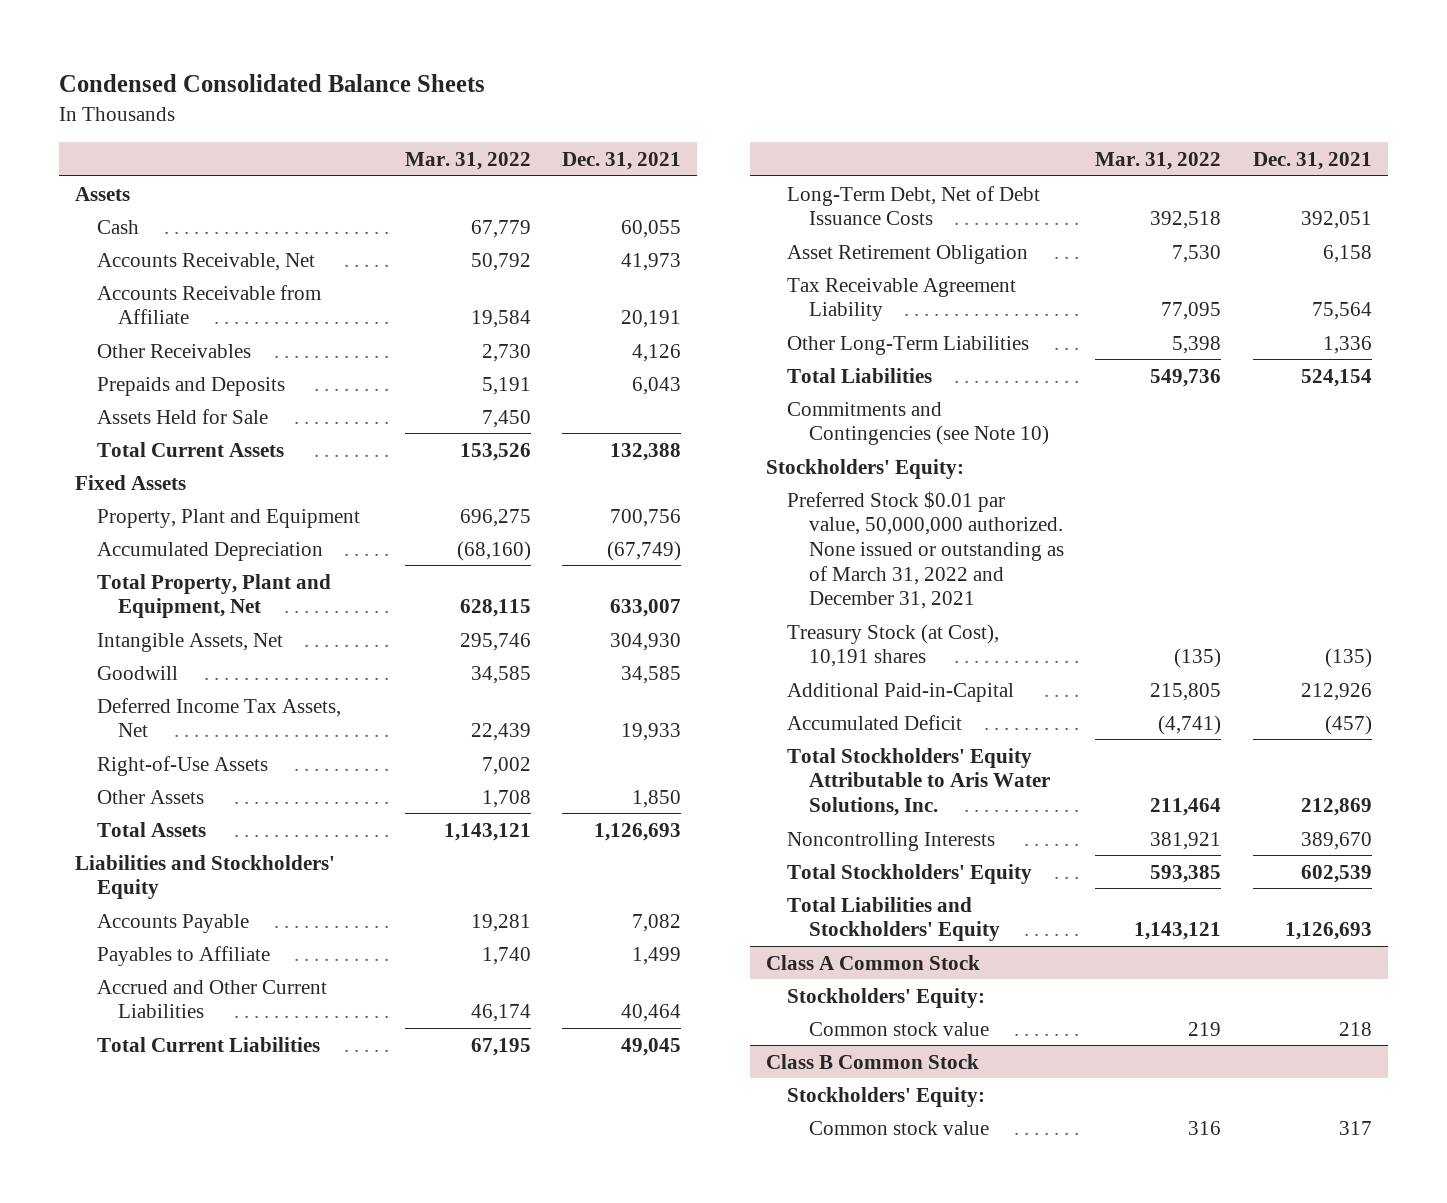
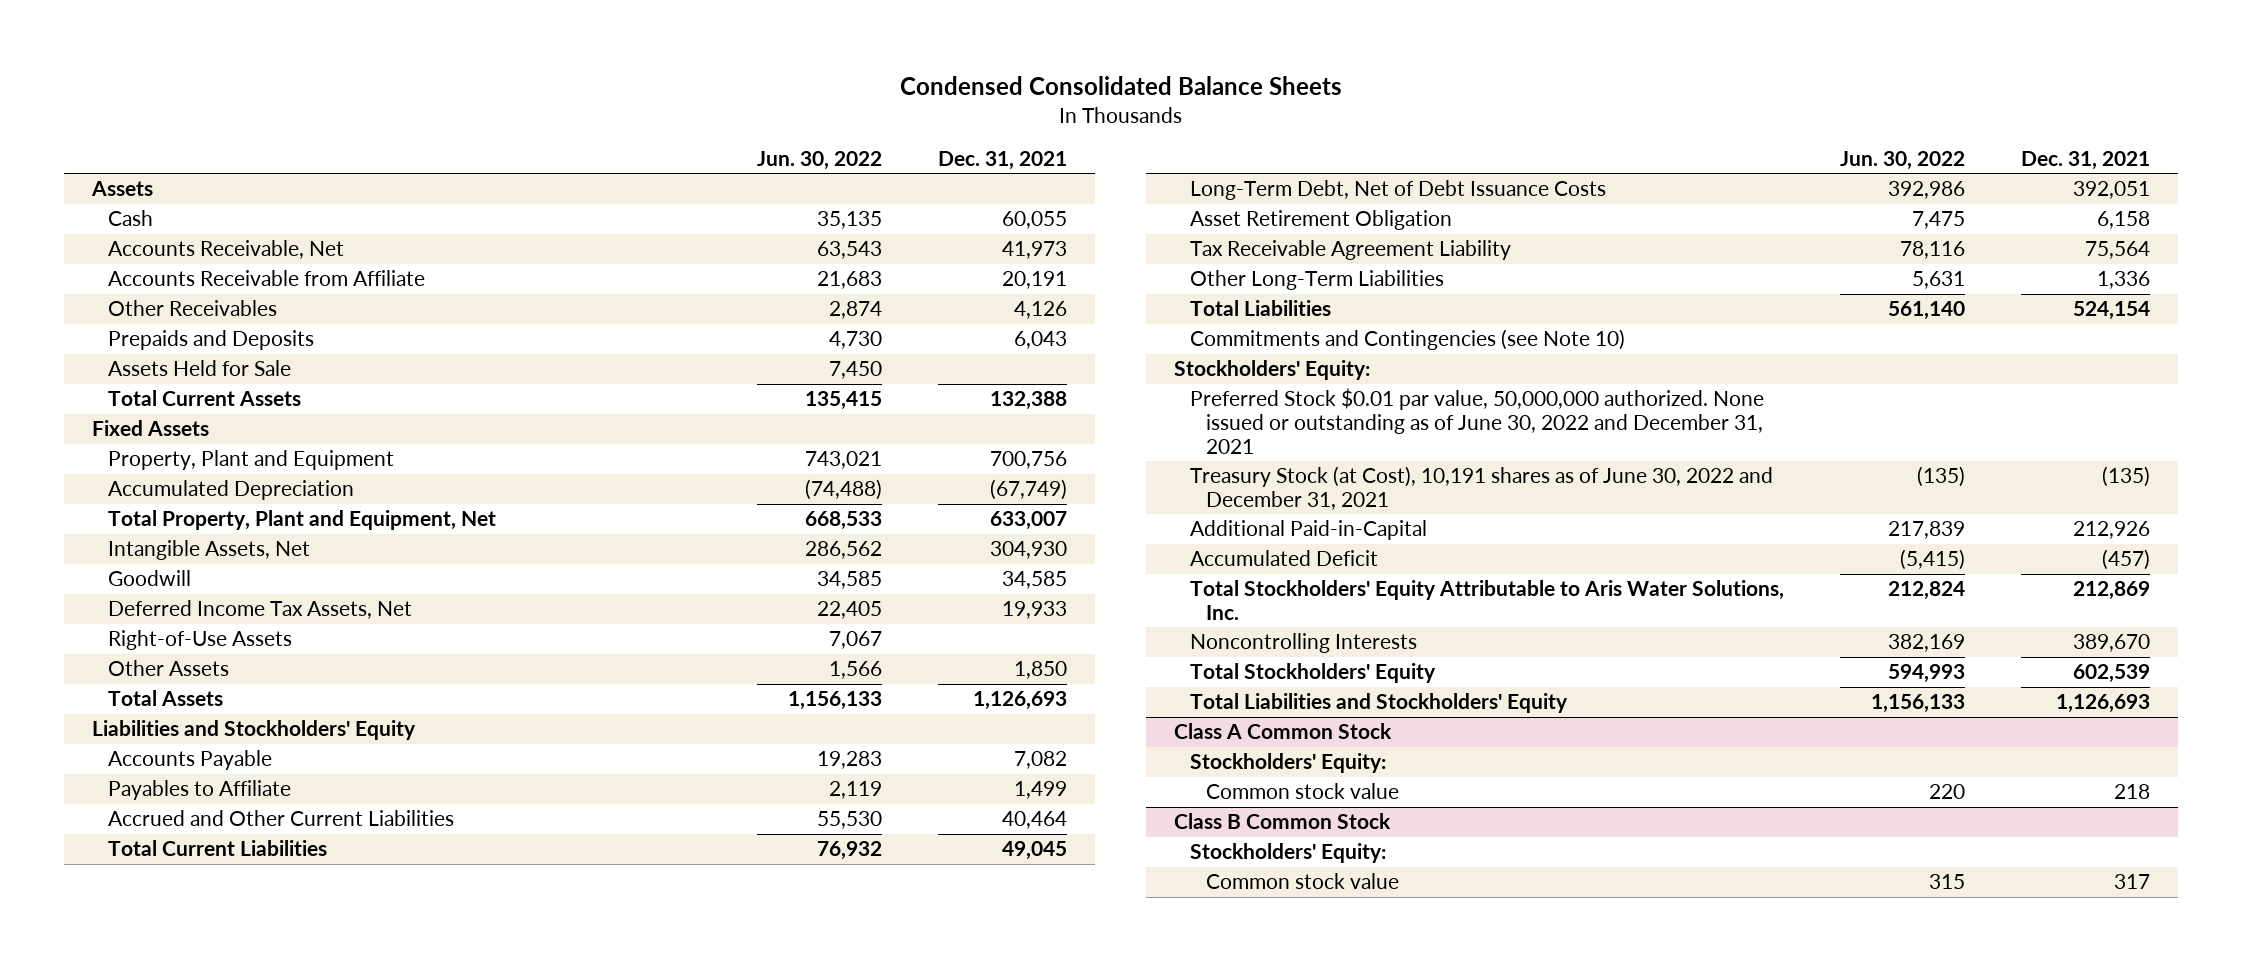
- | Mar. 31, 2022 | Dec. 31, 2021
+ | Jun. 30, 2022 | Dec. 31, 2021
- Preferred Stock $0.01 par value, 50,000,000 authorized. None issued or outstanding as of March 31, 2022 and December 31, 2021
- Treasury Stock (at Cost), 10,191 shares | (135) | (135)
+ Preferred Stock $0.01 par value, 50,000,000 authorized. None issued or outstanding as of June 30, 2022 and December 31, 2021
+ Treasury Stock (at Cost), 10,191 shares as of June 30, 2022 and December 31, 2021 | (135) | (135)

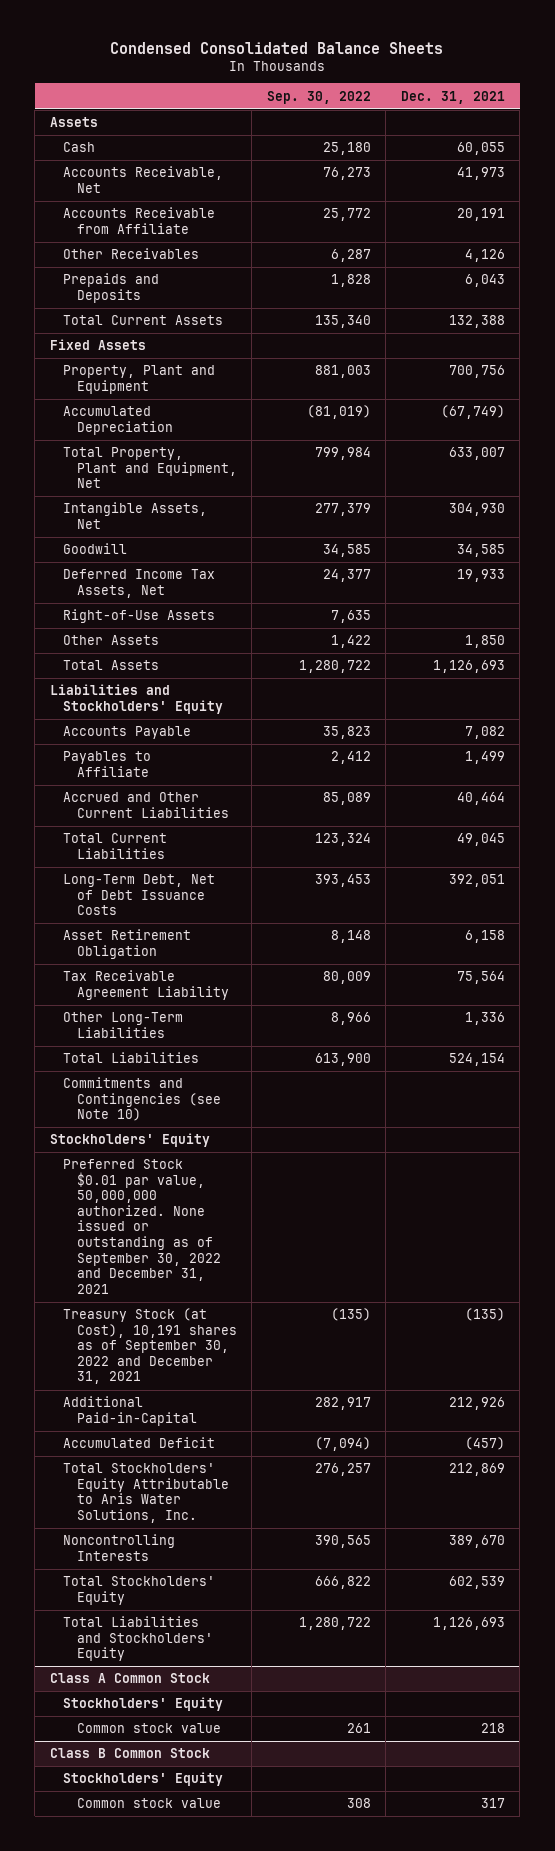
- | Jun. 30, 2022 | Dec. 31, 2021
+ | Sep. 30, 2022 | Dec. 31, 2021
- Assets Held for Sale | 7,450 |
- Stockholders' Equity:
- Preferred Stock $0.01 par value, 50,000,000 authorized. None issued or outstanding as of June 30, 2022 and December 31, 2021
- Treasury Stock (at Cost), 10,191 shares as of June 30, 2022 and December 31, 2021 | (135) | (135)
+ Stockholders' Equity
+ Preferred Stock $0.01 par value, 50,000,000 authorized. None issued or outstanding as of September 30, 2022 and December 31, 2021
+ Treasury Stock (at Cost), 10,191 shares as of September 30, 2022 and December 31, 2021 | (135) | (135)
@ Class A Common Stock
- Stockholders' Equity:
+ Stockholders' Equity
@ Class B Common Stock
- Stockholders' Equity:
+ Stockholders' Equity

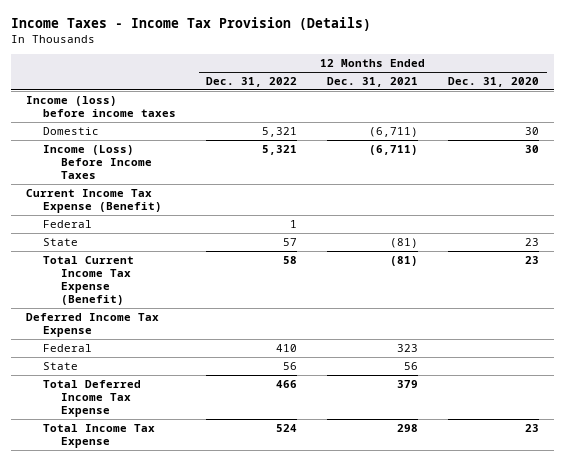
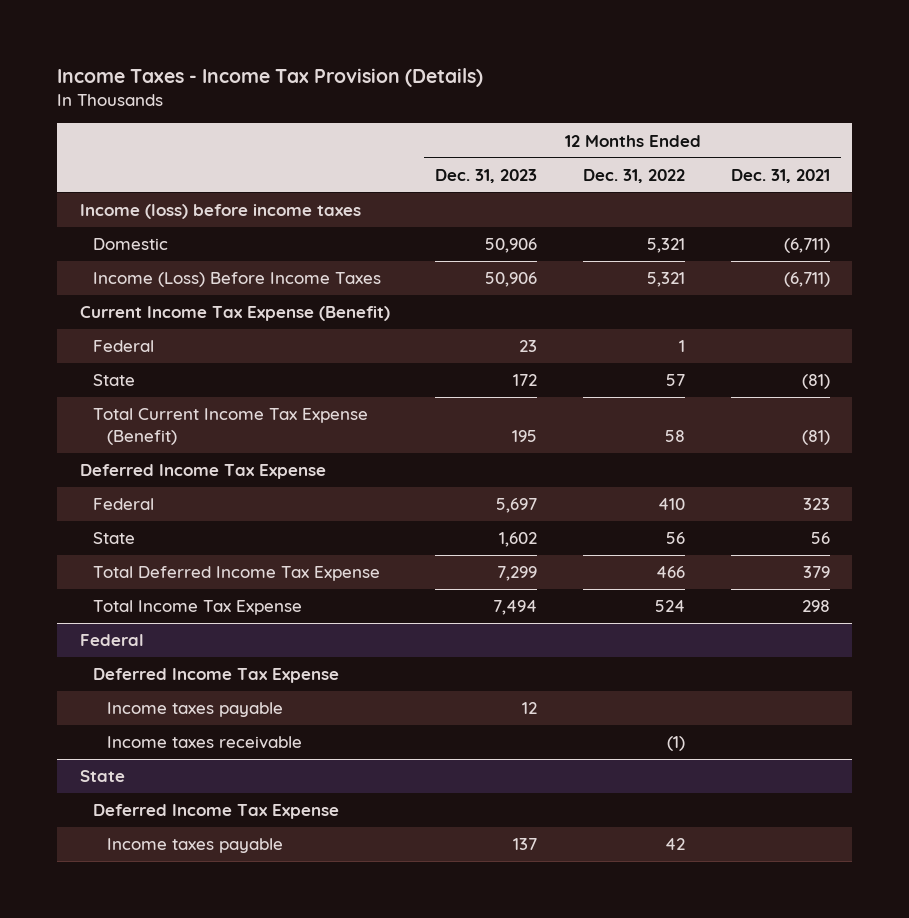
- | 12 Months Ended Dec. 31, 2022 | 12 Months Ended Dec. 31, 2021 | 12 Months Ended Dec. 31, 2020
+ | 12 Months Ended Dec. 31, 2023 | 12 Months Ended Dec. 31, 2022 | 12 Months Ended Dec. 31, 2021
+ Federal
+ Deferred Income Tax Expense
+ Income taxes payable | 12 | |
+ Income taxes receivable | | (1) |
+ State
+ Deferred Income Tax Expense
+ Income taxes payable | 137 | 42 |

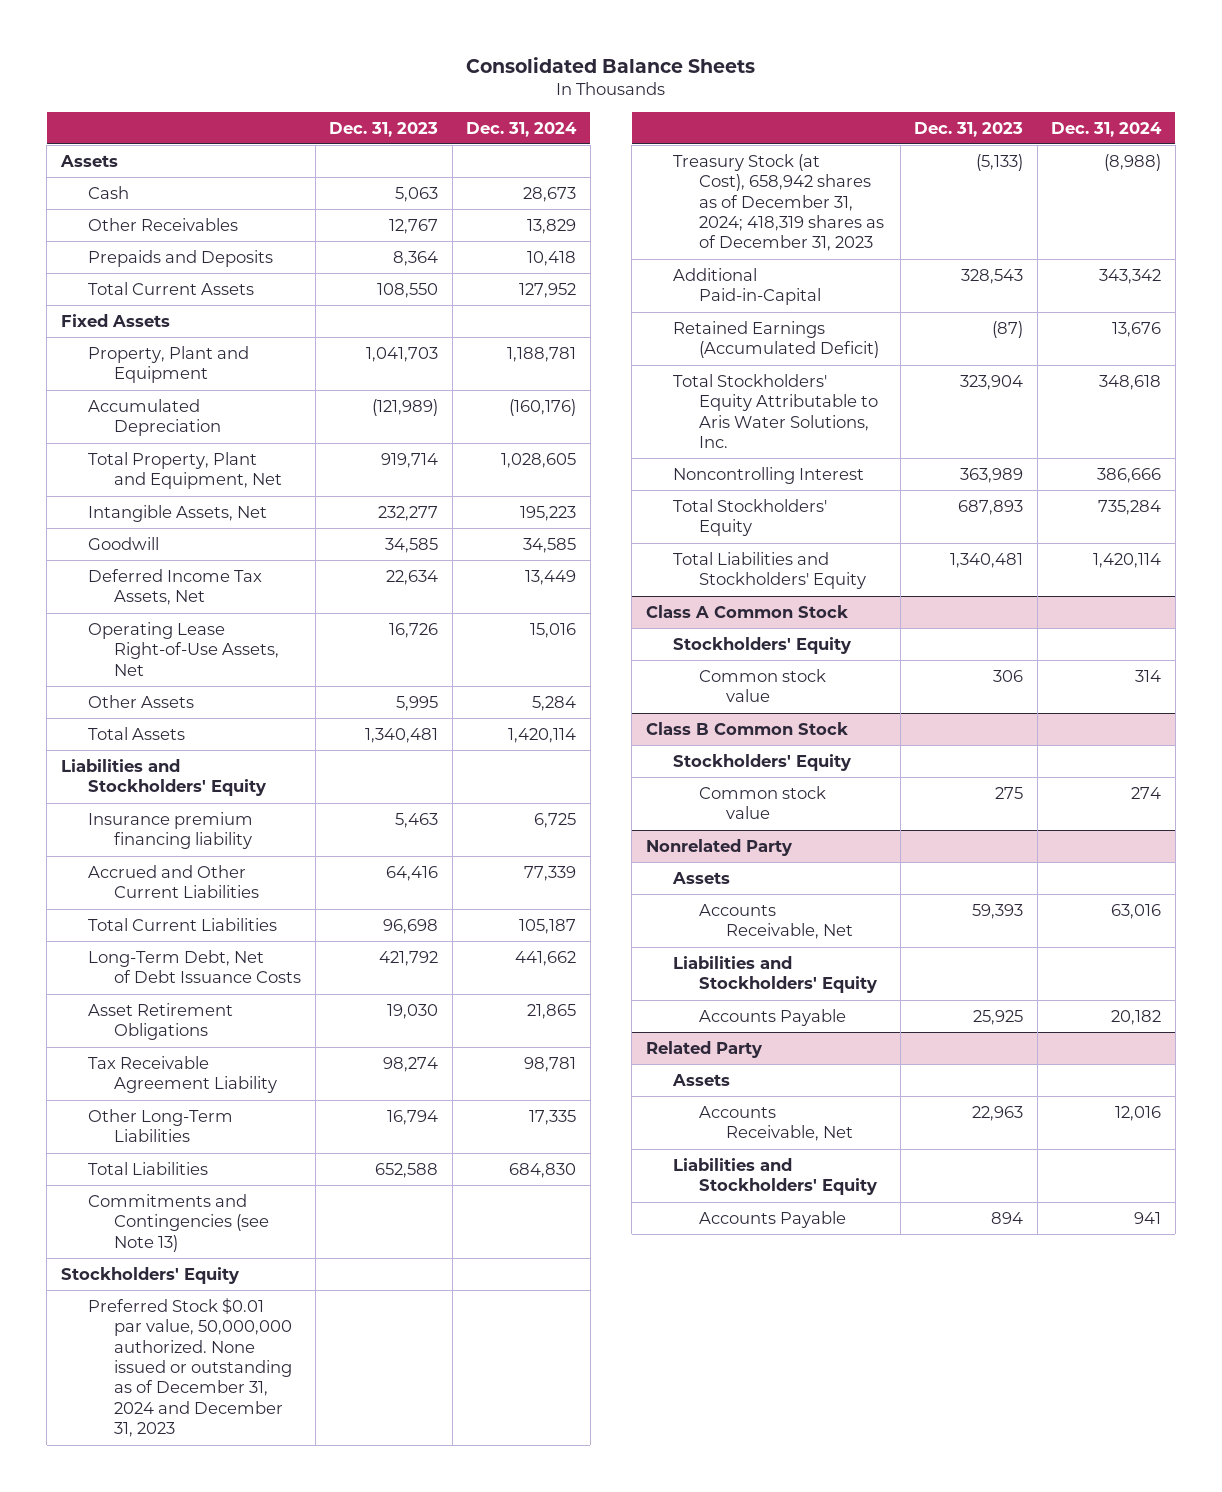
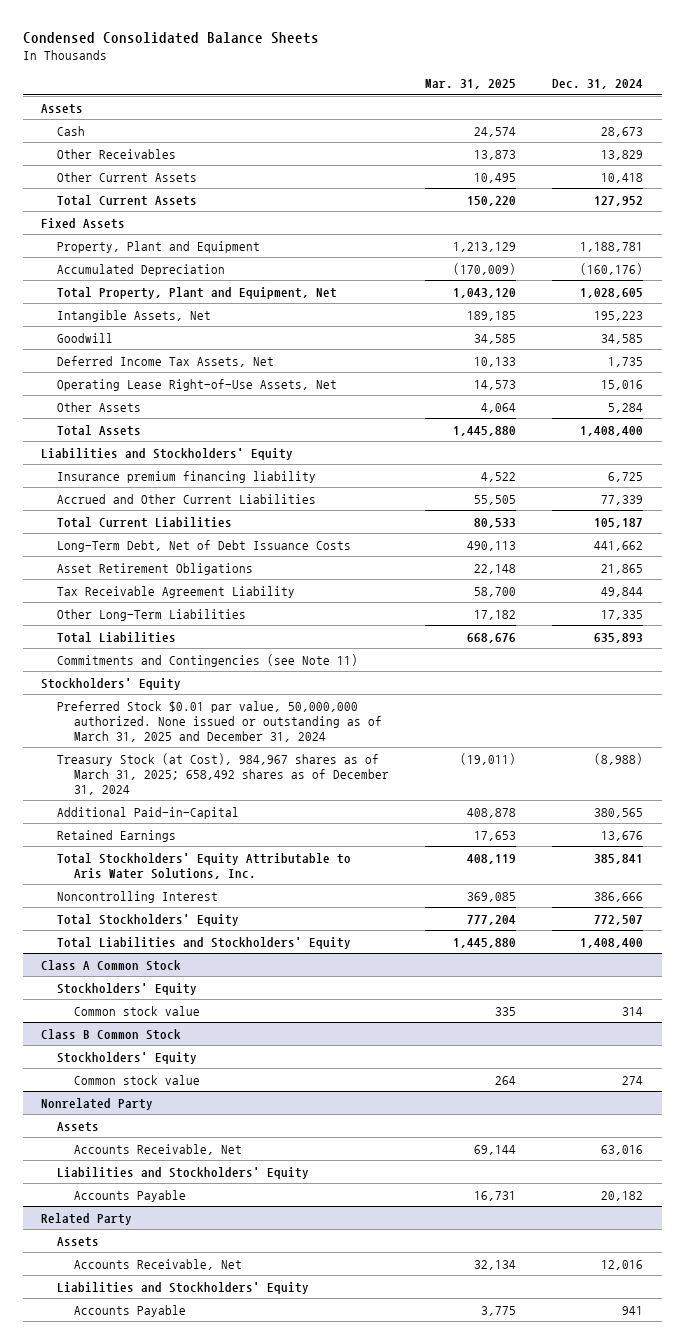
- Consolidated Balance Sheets
+ Condensed Consolidated Balance Sheets
- | Dec. 31, 2023 | Dec. 31, 2024
+ | Mar. 31, 2025 | Dec. 31, 2024
- Prepaids and Deposits | 8,364 | 10,418
+ Other Current Assets | 10,495 | 10,418
- Deferred Income Tax Assets, Net | 22,634 | 13,449
+ Deferred Income Tax Assets, Net | 10,133 | 1,735
- Total Assets | 1,340,481 | 1,420,114
+ Total Assets | 1,445,880 | 1,408,400
- Tax Receivable Agreement Liability | 98,274 | 98,781
+ Tax Receivable Agreement Liability | 58,700 | 49,844
- Total Liabilities | 652,588 | 684,830
- Commitments and Contingencies (see Note 13)
+ Total Liabilities | 668,676 | 635,893
+ Commitments and Contingencies (see Note 11)
- Preferred Stock $0.01 par value, 50,000,000 authorized. None issued or outstanding as of December 31, 2024 and December 31, 2023
- Treasury Stock (at Cost), 658,942 shares as of December 31, 2024; 418,319 shares as of December 31, 2023 | (5,133) | (8,988)
- Additional Paid-in-Capital | 328,543 | 343,342
- Retained Earnings (Accumulated Deficit) | (87) | 13,676
- Total Stockholders' Equity Attributable to Aris Water Solutions, Inc. | 323,904 | 348,618
+ Preferred Stock $0.01 par value, 50,000,000 authorized. None issued or outstanding as of March 31, 2025 and December 31, 2024
+ Treasury Stock (at Cost), 984,967 shares as of March 31, 2025; 658,492 shares as of December 31, 2024 | (19,011) | (8,988)
+ Additional Paid-in-Capital | 408,878 | 380,565
+ Retained Earnings | 17,653 | 13,676
+ Total Stockholders' Equity Attributable to Aris Water Solutions, Inc. | 408,119 | 385,841
- Total Stockholders' Equity | 687,893 | 735,284
- Total Liabilities and Stockholders' Equity | 1,340,481 | 1,420,114
+ Total Stockholders' Equity | 777,204 | 772,507
+ Total Liabilities and Stockholders' Equity | 1,445,880 | 1,408,400

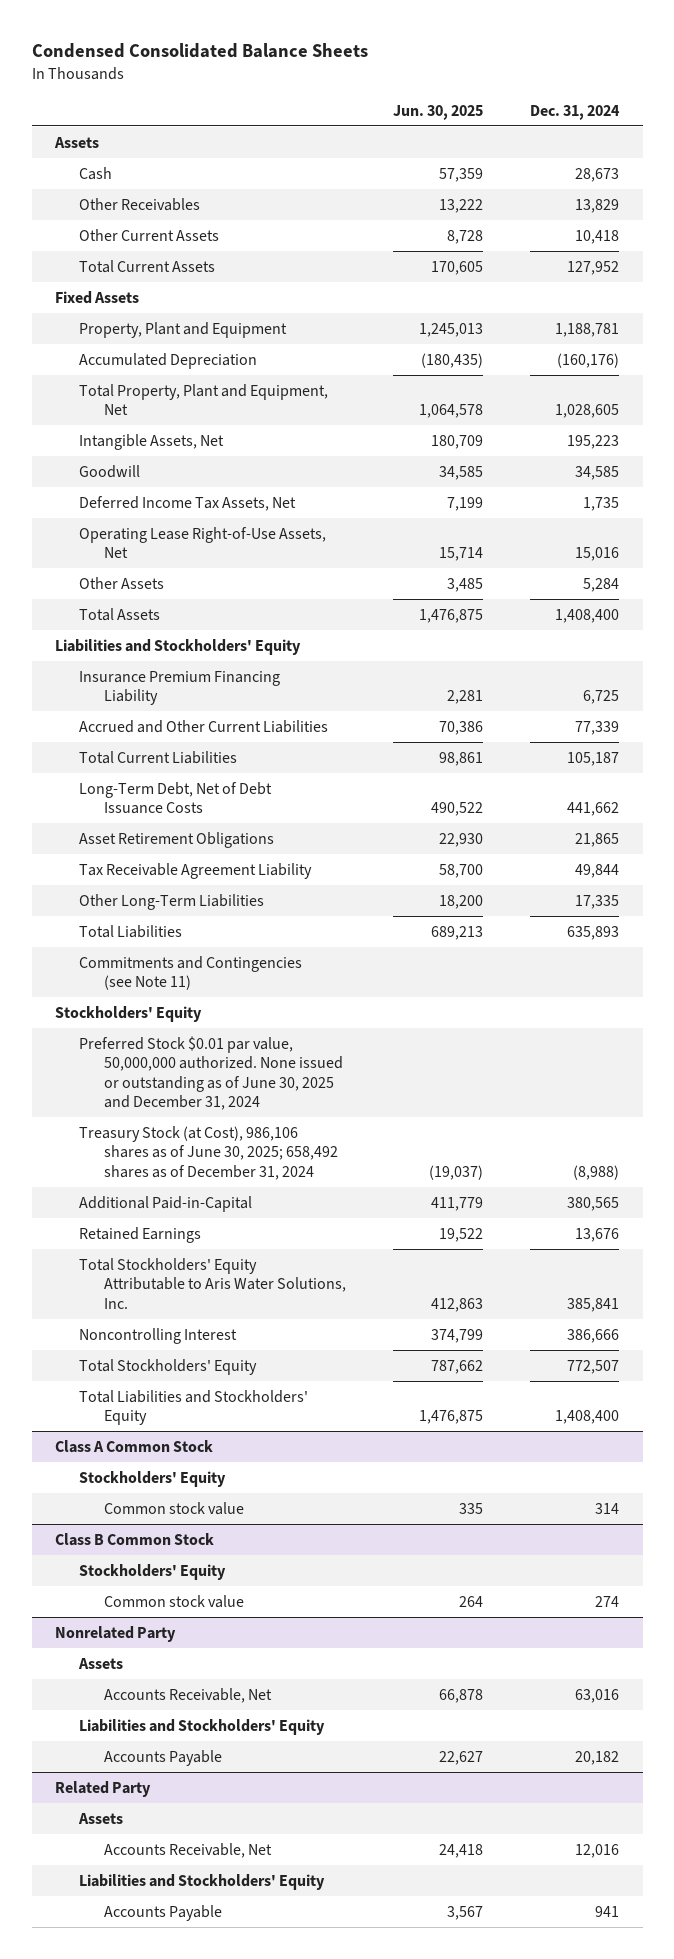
- | Mar. 31, 2025 | Dec. 31, 2024
+ | Jun. 30, 2025 | Dec. 31, 2024
- Insurance premium financing liability | 4,522 | 6,725
+ Insurance Premium Financing Liability | 2,281 | 6,725
- Preferred Stock $0.01 par value, 50,000,000 authorized. None issued or outstanding as of March 31, 2025 and December 31, 2024
- Treasury Stock (at Cost), 984,967 shares as of March 31, 2025; 658,492 shares as of December 31, 2024 | (19,011) | (8,988)
+ Preferred Stock $0.01 par value, 50,000,000 authorized. None issued or outstanding as of June 30, 2025 and December 31, 2024
+ Treasury Stock (at Cost), 986,106 shares as of June 30, 2025; 658,492 shares as of December 31, 2024 | (19,037) | (8,988)

